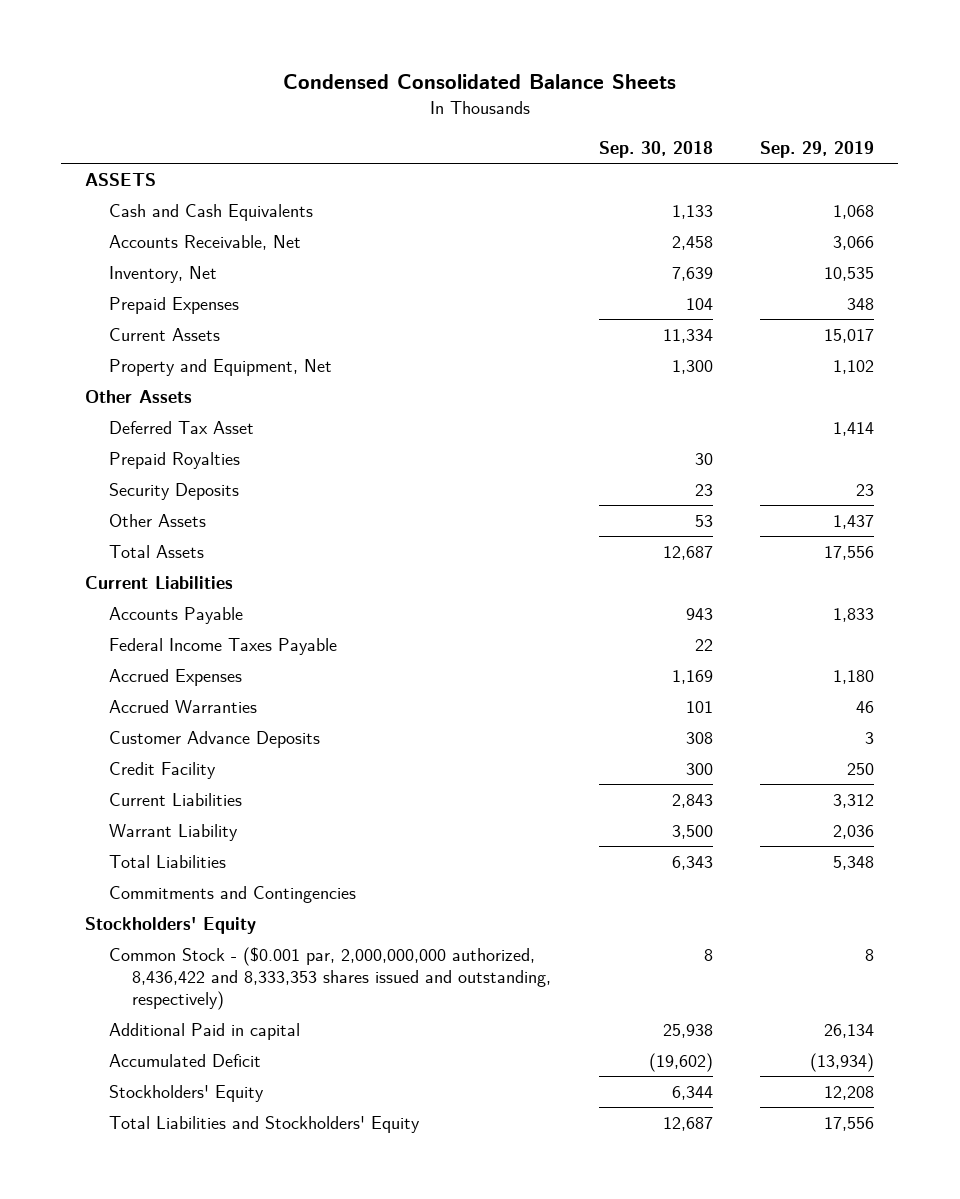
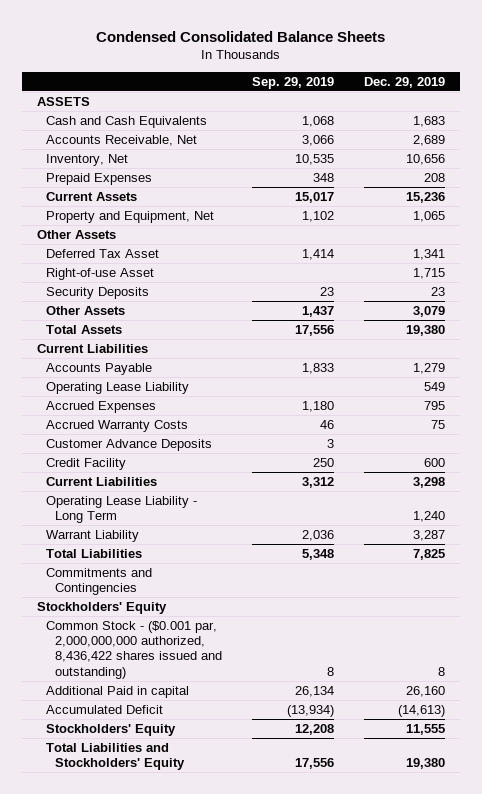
- | Sep. 30, 2018 | Sep. 29, 2019
+ | Sep. 29, 2019 | Dec. 29, 2019
- Prepaid Royalties | 30 |
+ Right-of-use Asset | | 1,715
- Federal Income Taxes Payable | 22 |
+ Operating Lease Liability | | 549
- Accrued Warranties | 101 | 46
+ Accrued Warranty Costs | 46 | 75
+ Operating Lease Liability - Long Term | | 1,240
- Common Stock - ($0.001 par, 2,000,000,000 authorized, 8,436,422 and 8,333,353 shares issued and outstanding, respectively) | 8 | 8
+ Common Stock - ($0.001 par, 2,000,000,000 authorized, 8,436,422 shares issued and outstanding) | 8 | 8

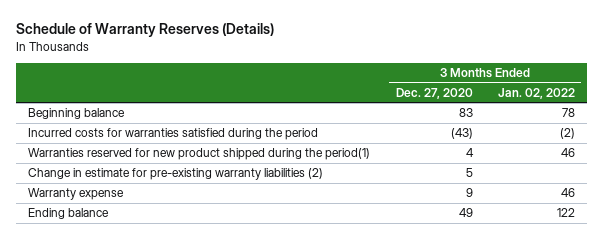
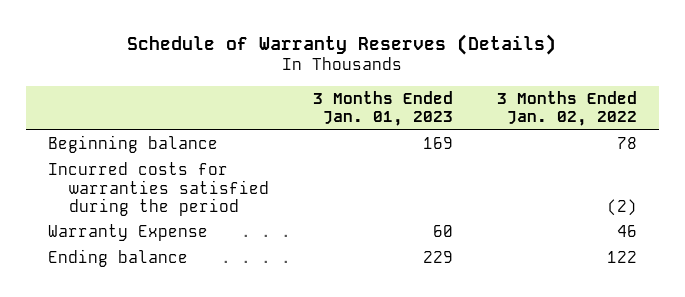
- | 3 Months Ended Dec. 27, 2020 | 3 Months Ended Jan. 02, 2022
+ | 3 Months Ended Jan. 01, 2023 | 3 Months Ended Jan. 02, 2022
- Warranties reserved for new product shipped during the period(1) | 4 | 46
- Change in estimate for pre-existing warranty liabilities (2) | 5 |
- Warranty expense | 9 | 46
+ Warranty Expense | 60 | 46

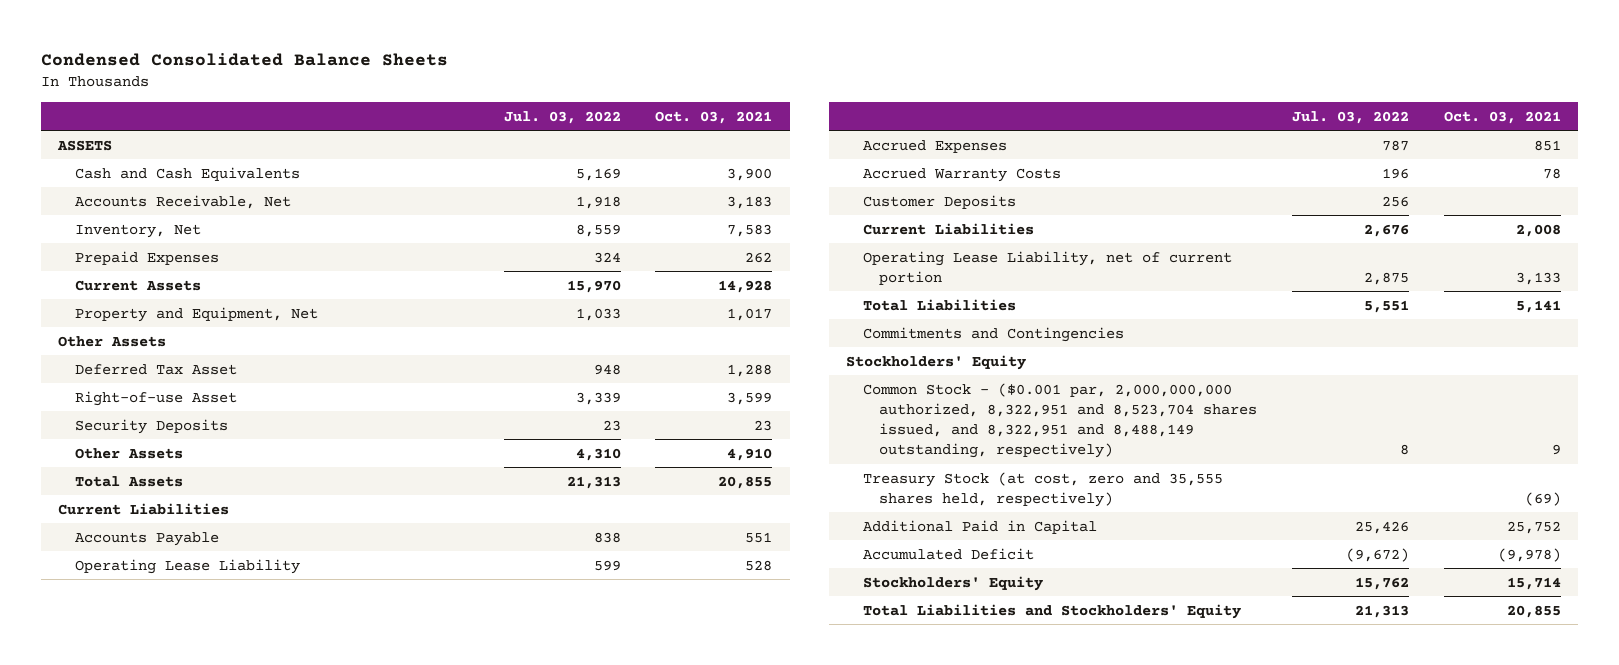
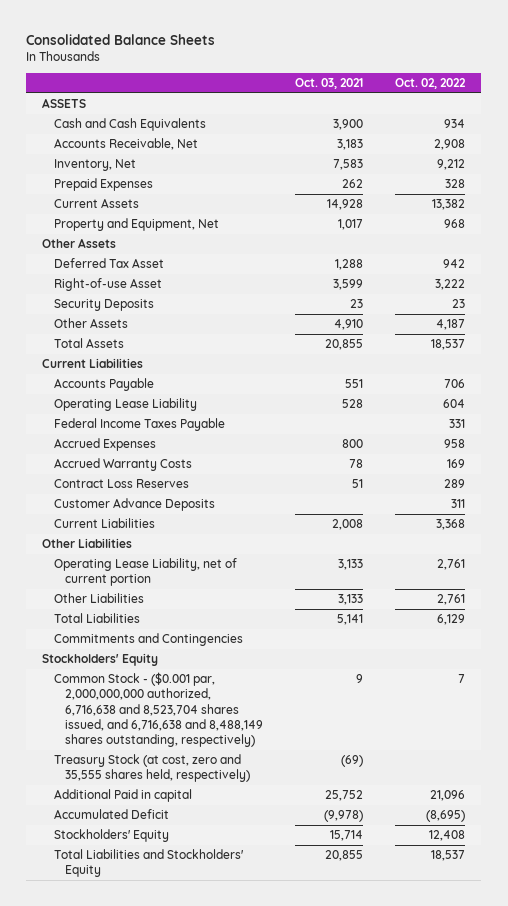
- Condensed Consolidated Balance Sheets
+ Consolidated Balance Sheets
- | Jul. 03, 2022 | Oct. 03, 2021
+ | Oct. 03, 2021 | Oct. 02, 2022
- Accrued Expenses | 787 | 851
+ Federal Income Taxes Payable | | 331
+ Accrued Expenses | 800 | 958
- Customer Deposits | 256 |
+ Contract Loss Reserves | 51 | 289
+ Customer Advance Deposits | | 311
+ Other Liabilities
+ Other Liabilities | 3,133 | 2,761
- Common Stock - ($0.001 par, 2,000,000,000 authorized, 8,322,951 and 8,523,704 shares issued, and 8,322,951 and 8,488,149 outstanding, respectively) | 8 | 9
+ Common Stock - ($0.001 par, 2,000,000,000 authorized, 6,716,638 and 8,523,704 shares issued, and 6,716,638 and 8,488,149 shares outstanding, respectively) | 9 | 7
- Additional Paid in Capital | 25,426 | 25,752
+ Additional Paid in capital | 25,752 | 21,096

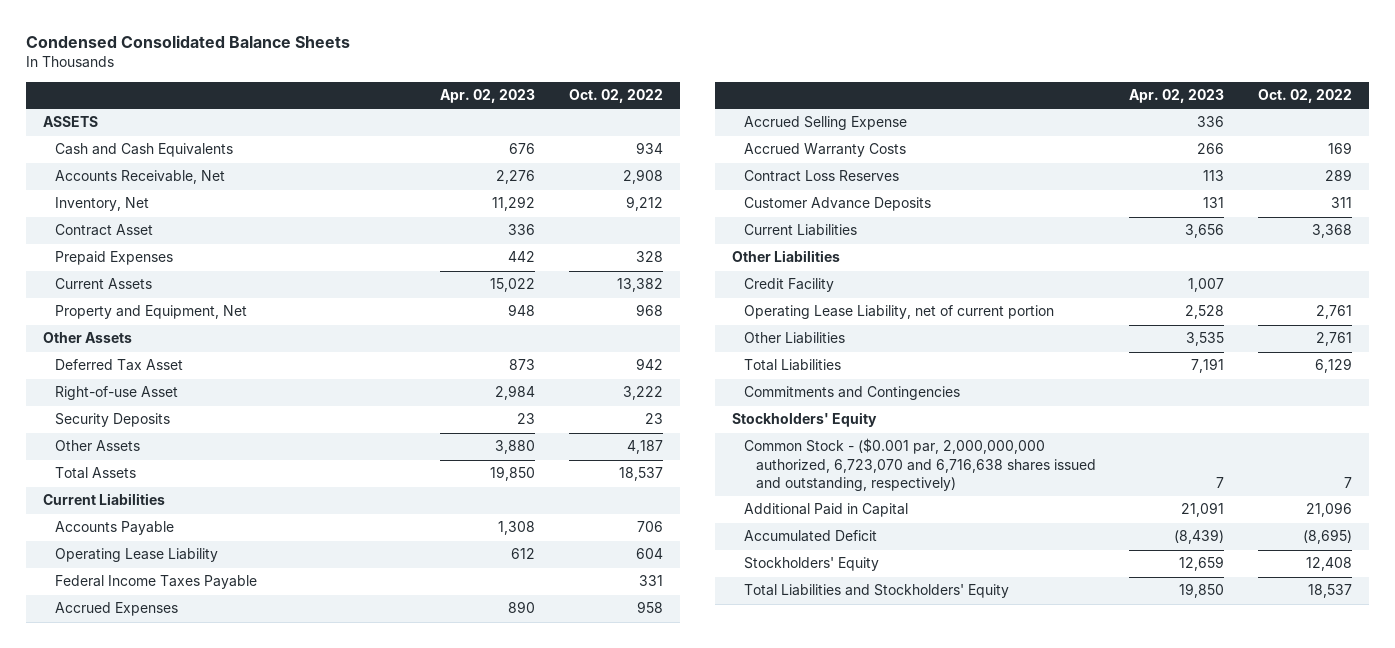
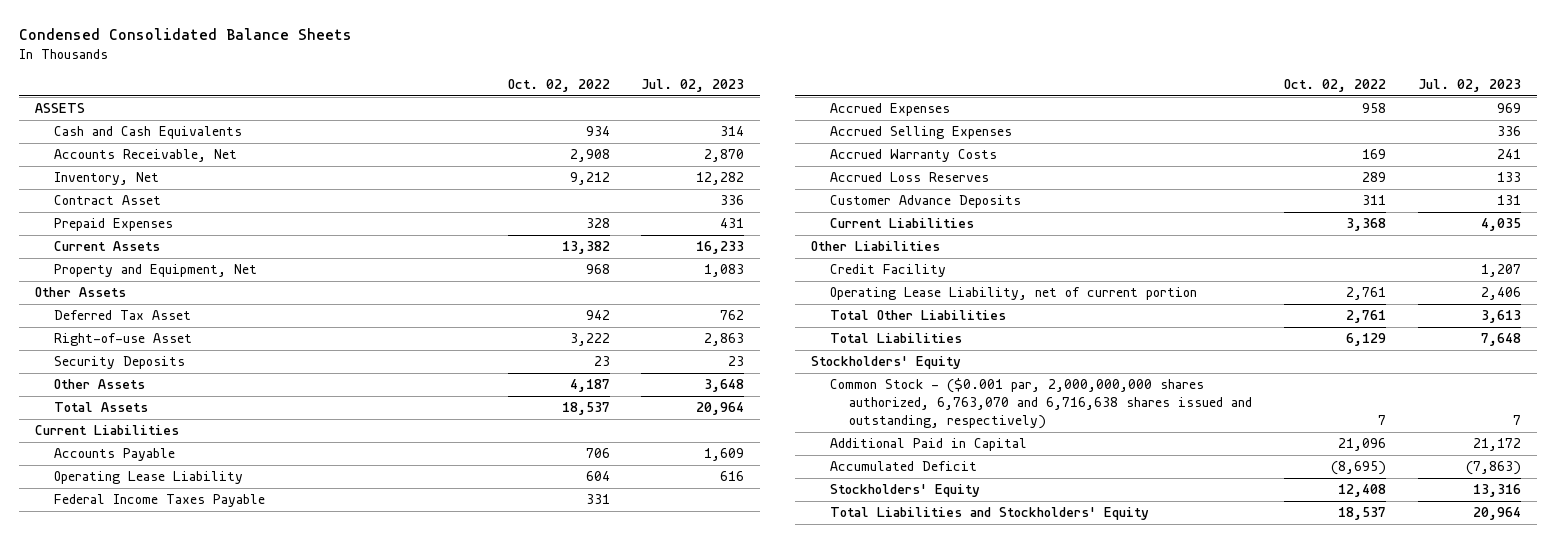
- | Apr. 02, 2023 | Oct. 02, 2022
+ | Oct. 02, 2022 | Jul. 02, 2023
- Accrued Selling Expense | 336 |
+ Accrued Selling Expenses | | 336
- Contract Loss Reserves | 113 | 289
+ Accrued Loss Reserves | 289 | 133
- Other Liabilities | 3,535 | 2,761
+ Total Other Liabilities | 2,761 | 3,613
- Commitments and Contingencies
- Common Stock - ($0.001 par, 2,000,000,000 authorized, 6,723,070 and 6,716,638 shares issued and outstanding, respectively) | 7 | 7
+ Common Stock - ($0.001 par, 2,000,000,000 shares authorized, 6,763,070 and 6,716,638 shares issued and outstanding, respectively) | 7 | 7

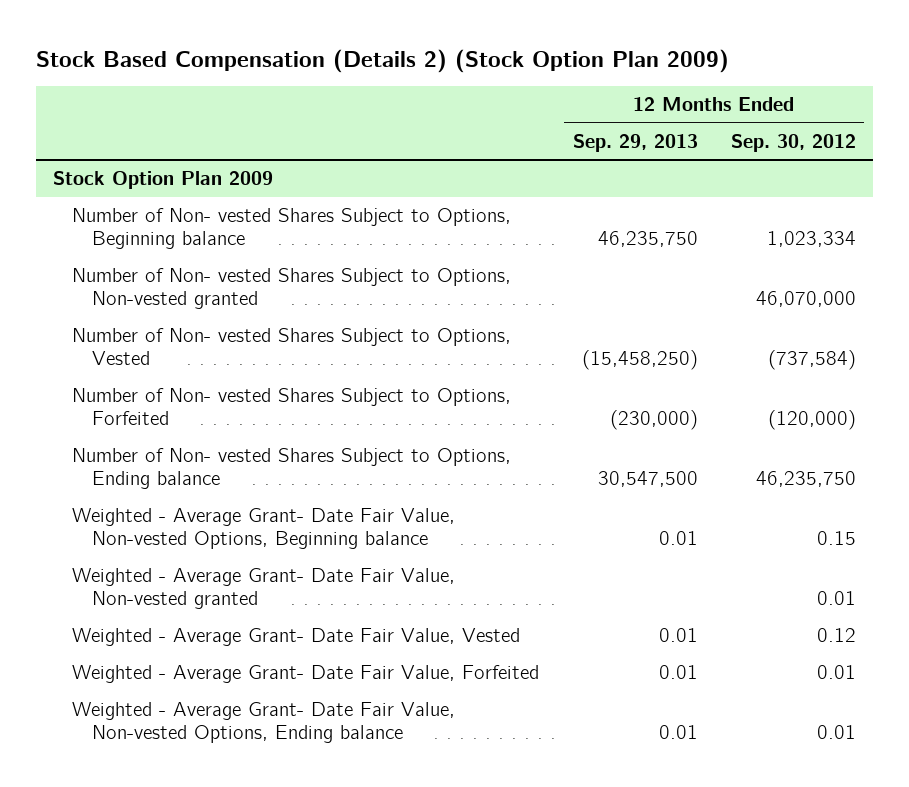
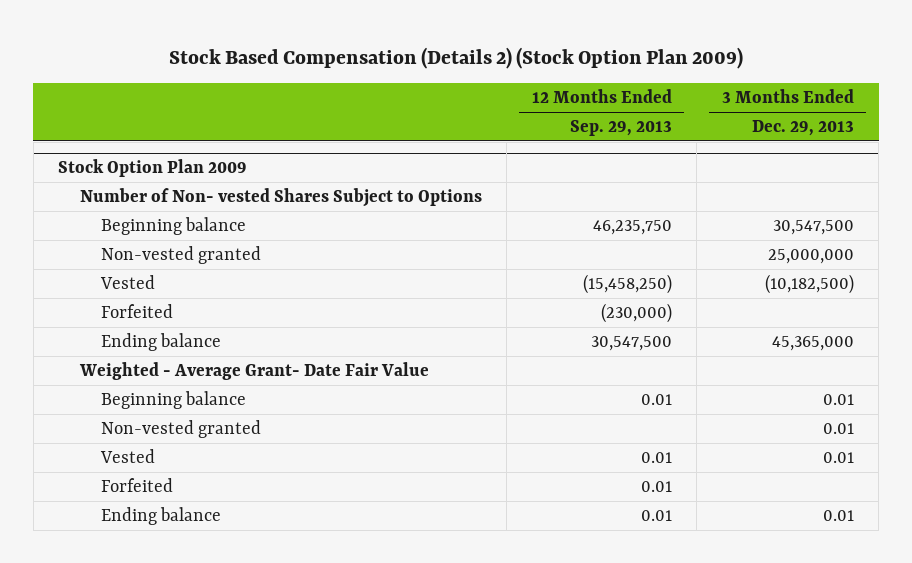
- | 12 Months Ended Sep. 29, 2013 | 12 Months Ended Sep. 30, 2012
+ | 12 Months Ended Sep. 29, 2013 | 3 Months Ended Dec. 29, 2013
@ Stock Option Plan 2009
- Number of Non- vested Shares Subject to Options, Beginning balance | 46,235,750 | 1,023,334
- Number of Non- vested Shares Subject to Options, Non-vested granted | | 46,070,000
- Number of Non- vested Shares Subject to Options, Vested | (15,458,250) | (737,584)
- Number of Non- vested Shares Subject to Options, Forfeited | (230,000) | (120,000)
- Number of Non- vested Shares Subject to Options, Ending balance | 30,547,500 | 46,235,750
- Weighted - Average Grant- Date Fair Value, Non-vested Options, Beginning balance | 0.01 | 0.15
- Weighted - Average Grant- Date Fair Value, Non-vested granted | | 0.01
- Weighted - Average Grant- Date Fair Value, Vested | 0.01 | 0.12
- Weighted - Average Grant- Date Fair Value, Forfeited | 0.01 | 0.01
- Weighted - Average Grant- Date Fair Value, Non-vested Options, Ending balance | 0.01 | 0.01
+ Number of Non- vested Shares Subject to Options
+ Beginning balance | 46,235,750 | 30,547,500
+ Non-vested granted | | 25,000,000
+ Vested | (15,458,250) | (10,182,500)
+ Forfeited | (230,000) |
+ Ending balance | 30,547,500 | 45,365,000
+ Weighted - Average Grant- Date Fair Value
+ Beginning balance | 0.01 | 0.01
+ Non-vested granted | | 0.01
+ Vested | 0.01 | 0.01
+ Forfeited | 0.01 |
+ Ending balance | 0.01 | 0.01

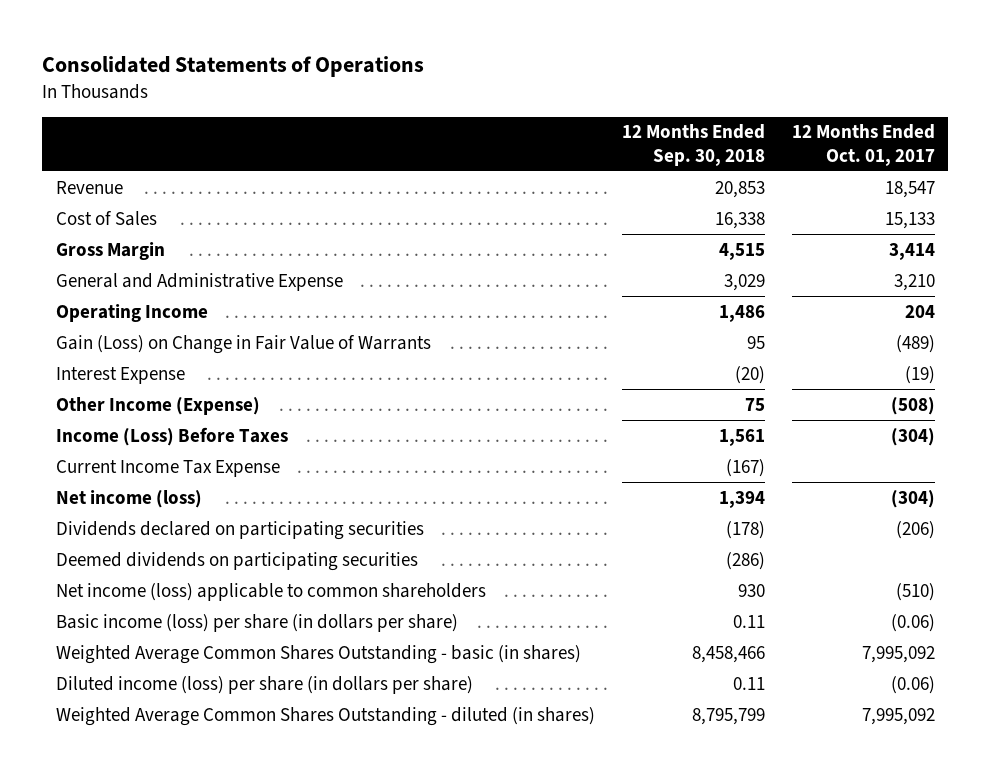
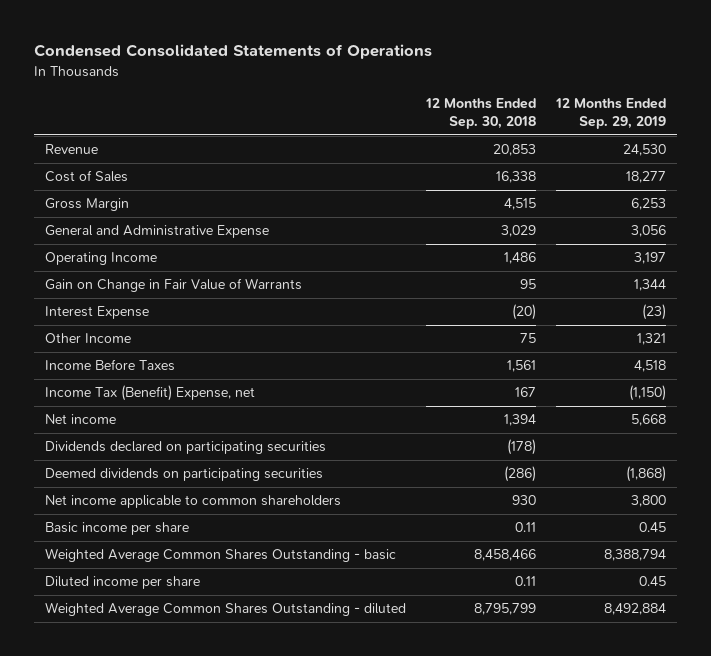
- Consolidated Statements of Operations
+ Condensed Consolidated Statements of Operations
- | 12 Months Ended Sep. 30, 2018 | 12 Months Ended Oct. 01, 2017
+ | 12 Months Ended Sep. 30, 2018 | 12 Months Ended Sep. 29, 2019
- Gain (Loss) on Change in Fair Value of Warrants | 95 | (489)
+ Gain on Change in Fair Value of Warrants | 95 | 1,344
- Other Income (Expense) | 75 | (508)
- Income (Loss) Before Taxes | 1,561 | (304)
- Current Income Tax Expense | (167) |
- Net income (loss) | 1,394 | (304)
+ Other Income | 75 | 1,321
+ Income Before Taxes | 1,561 | 4,518
+ Income Tax (Benefit) Expense, net | 167 | (1,150)
+ Net income | 1,394 | 5,668
- Net income (loss) applicable to common shareholders | 930 | (510)
- Basic income (loss) per share (in dollars per share) | 0.11 | (0.06)
- Weighted Average Common Shares Outstanding - basic (in shares) | 8,458,466 | 7,995,092
- Diluted income (loss) per share (in dollars per share) | 0.11 | (0.06)
- Weighted Average Common Shares Outstanding - diluted (in shares) | 8,795,799 | 7,995,092
+ Net income applicable to common shareholders | 930 | 3,800
+ Basic income per share | 0.11 | 0.45
+ Weighted Average Common Shares Outstanding - basic | 8,458,466 | 8,388,794
+ Diluted income per share | 0.11 | 0.45
+ Weighted Average Common Shares Outstanding - diluted | 8,795,799 | 8,492,884

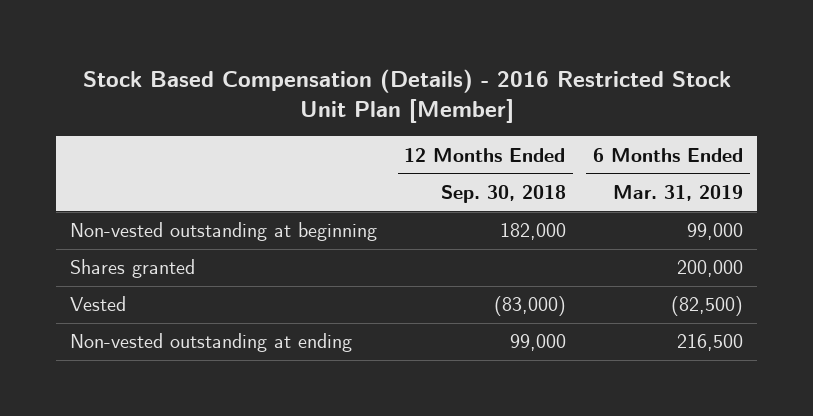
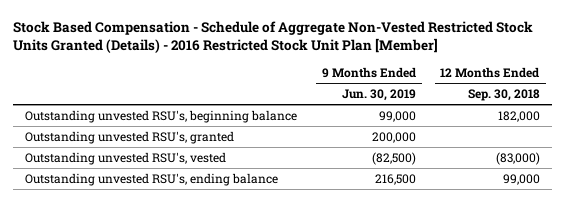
- Stock Based Compensation (Details) - 2016 Restricted Stock Unit Plan [Member]
+ Stock Based Compensation - Schedule of Aggregate Non-Vested Restricted Stock Units Granted (Details) - 2016 Restricted Stock Unit Plan [Member]
- | 12 Months Ended Sep. 30, 2018 | 6 Months Ended Mar. 31, 2019
+ | 9 Months Ended Jun. 30, 2019 | 12 Months Ended Sep. 30, 2018
- Non-vested outstanding at beginning | 182,000 | 99,000
- Shares granted | | 200,000
- Vested | (83,000) | (82,500)
- Non-vested outstanding at ending | 99,000 | 216,500
+ Outstanding unvested RSU's, beginning balance | 99,000 | 182,000
+ Outstanding unvested RSU's, granted | 200,000 |
+ Outstanding unvested RSU's, vested | (82,500) | (83,000)
+ Outstanding unvested RSU's, ending balance | 216,500 | 99,000

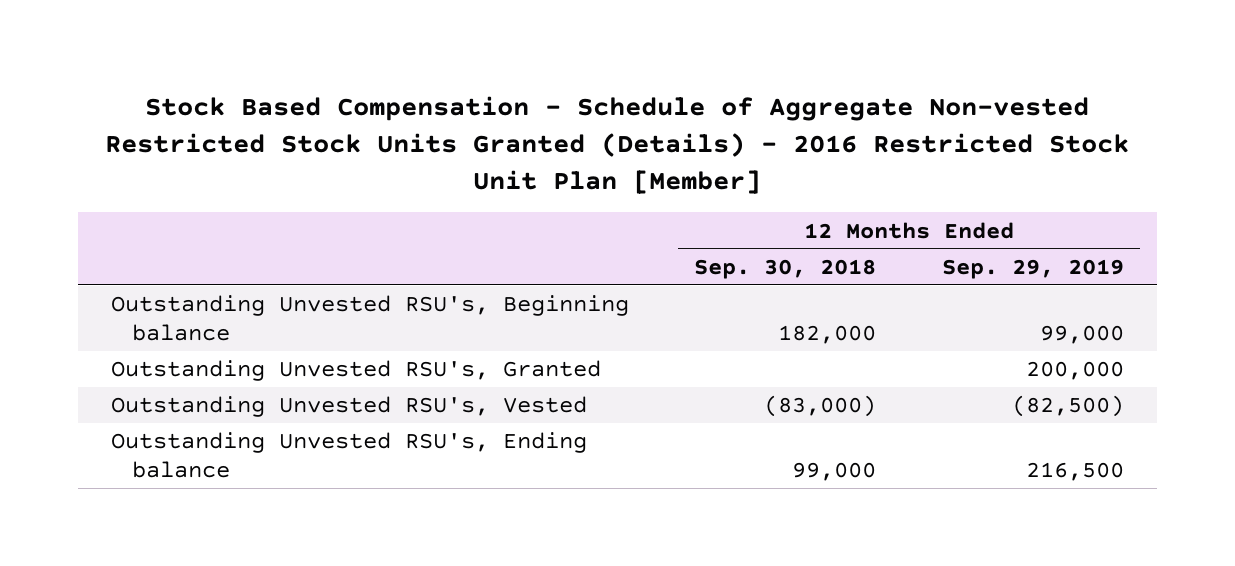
- Stock Based Compensation - Schedule of Aggregate Non-Vested Restricted Stock Units Granted (Details) - 2016 Restricted Stock Unit Plan [Member]
+ Stock Based Compensation - Schedule of Aggregate Non-vested Restricted Stock Units Granted (Details) - 2016 Restricted Stock Unit Plan [Member]
- | 9 Months Ended Jun. 30, 2019 | 12 Months Ended Sep. 30, 2018
+ | 12 Months Ended Sep. 30, 2018 | 12 Months Ended Sep. 29, 2019
- Outstanding unvested RSU's, beginning balance | 99,000 | 182,000
- Outstanding unvested RSU's, granted | 200,000 |
- Outstanding unvested RSU's, vested | (82,500) | (83,000)
- Outstanding unvested RSU's, ending balance | 216,500 | 99,000
+ Outstanding Unvested RSU's, Beginning balance | 182,000 | 99,000
+ Outstanding Unvested RSU's, Granted | | 200,000
+ Outstanding Unvested RSU's, Vested | (83,000) | (82,500)
+ Outstanding Unvested RSU's, Ending balance | 99,000 | 216,500

